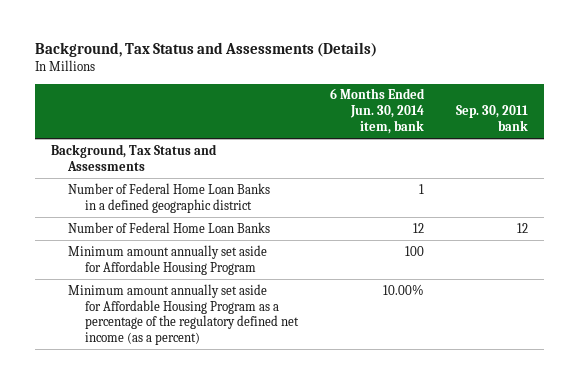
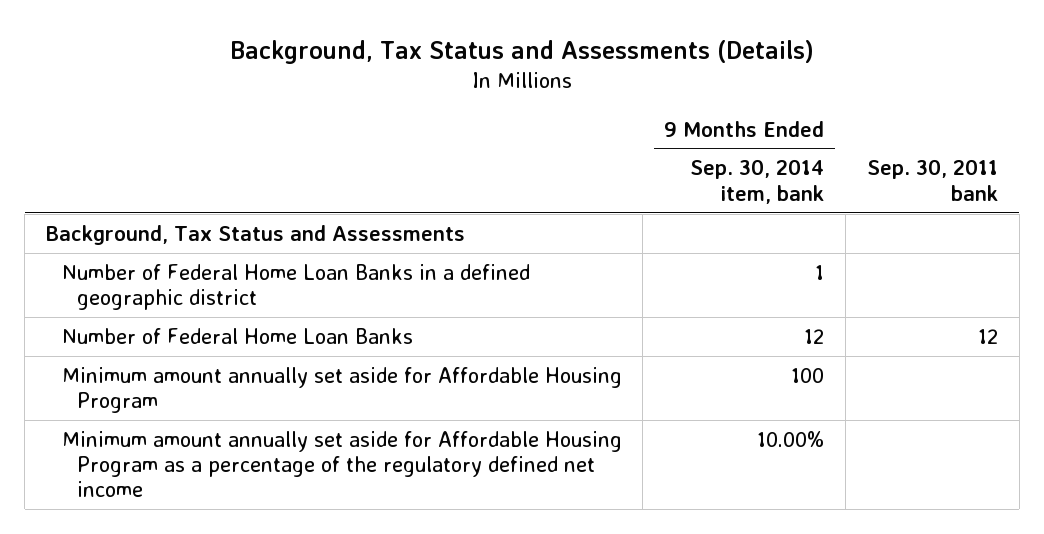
- | 6 Months Ended Jun. 30, 2014 item, bank | Sep. 30, 2011 bank
+ | 9 Months Ended Sep. 30, 2014 item, bank | Sep. 30, 2011 bank
- Minimum amount annually set aside for Affordable Housing Program as a percentage of the regulatory defined net income (as a percent) | 10.00% |
+ Minimum amount annually set aside for Affordable Housing Program as a percentage of the regulatory defined net income | 10.00% |

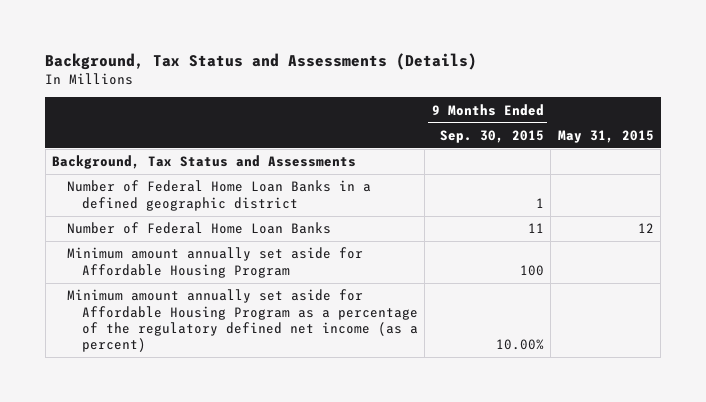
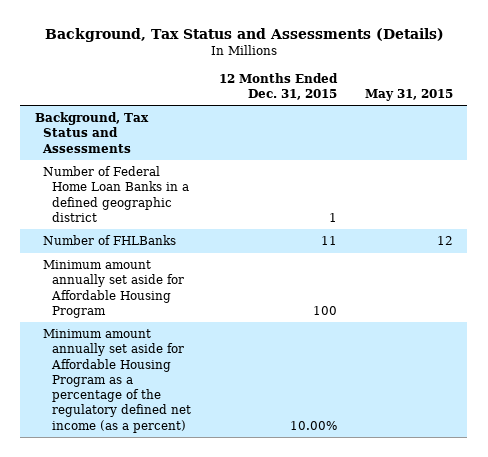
- | 9 Months Ended Sep. 30, 2015 | May 31, 2015
+ | 12 Months Ended Dec. 31, 2015 | May 31, 2015
- Number of Federal Home Loan Banks | 11 | 12
+ Number of FHLBanks | 11 | 12

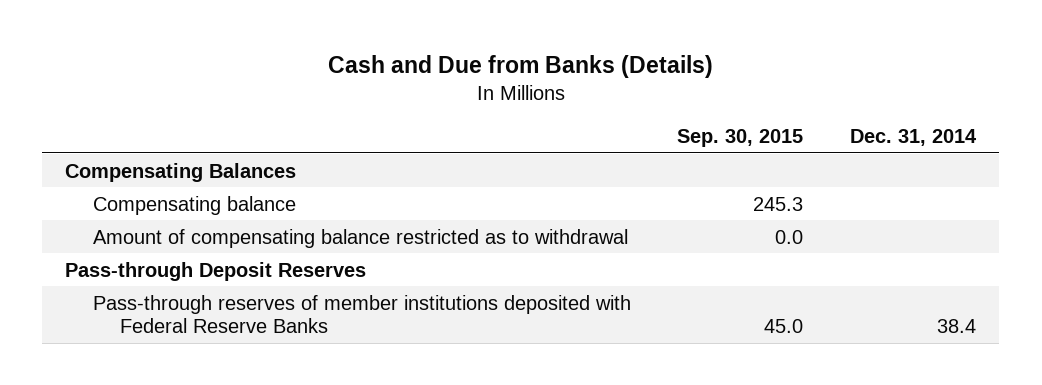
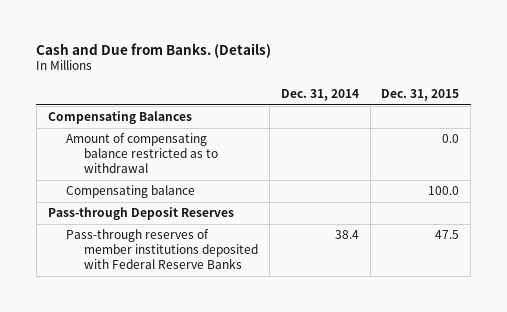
- Cash and Due from Banks (Details)
+ Cash and Due from Banks. (Details)
- | Sep. 30, 2015 | Dec. 31, 2014
+ | Dec. 31, 2014 | Dec. 31, 2015
moved down: Compensating balance | | 100.0

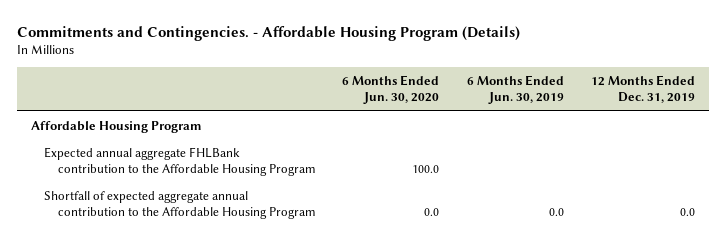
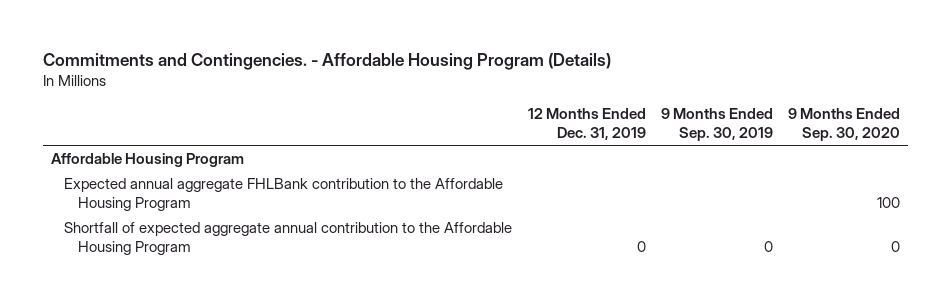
- | 6 Months Ended Jun. 30, 2020 | 6 Months Ended Jun. 30, 2019 | 12 Months Ended Dec. 31, 2019
+ | 12 Months Ended Dec. 31, 2019 | 9 Months Ended Sep. 30, 2019 | 9 Months Ended Sep. 30, 2020
- Shortfall of expected aggregate annual contribution to the Affordable Housing Program | 0.0 | 0.0 | 0.0
+ Shortfall of expected aggregate annual contribution to the Affordable Housing Program | 0 | 0 | 0

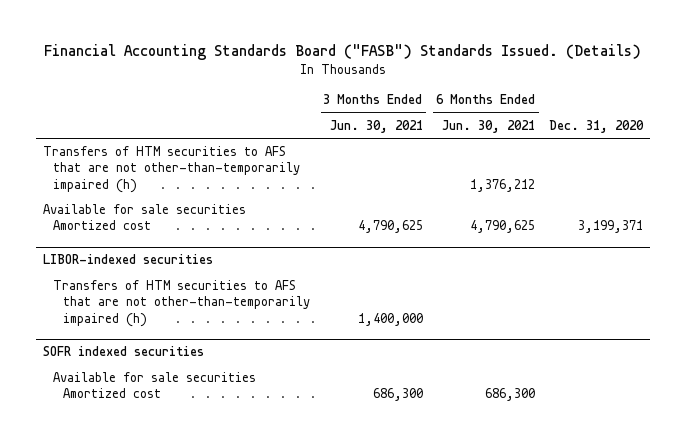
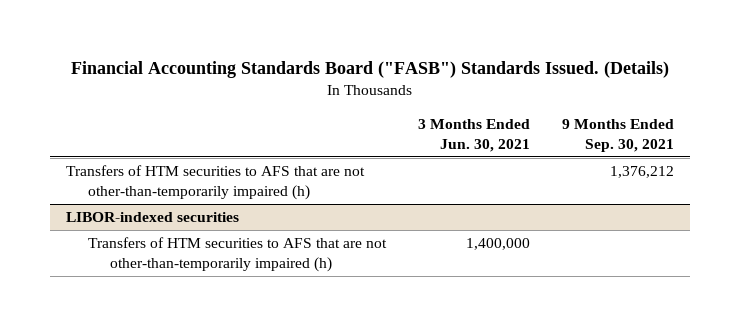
- | 3 Months Ended Jun. 30, 2021 | 6 Months Ended Jun. 30, 2021 | Dec. 31, 2020
+ | 3 Months Ended Jun. 30, 2021 | 9 Months Ended Sep. 30, 2021
- Available for sale securities Amortized cost | 4,790,625 | 4,790,625 | 3,199,371
- SOFR indexed securities
- Available for sale securities Amortized cost | 686,300 | 686,300 |

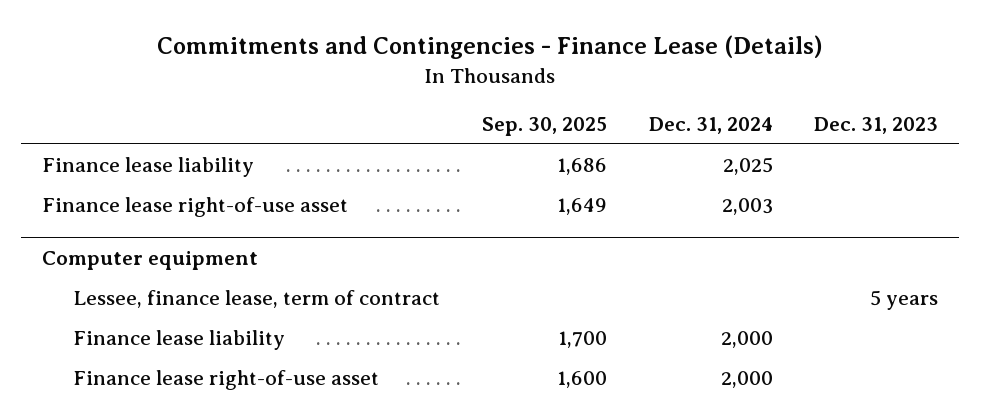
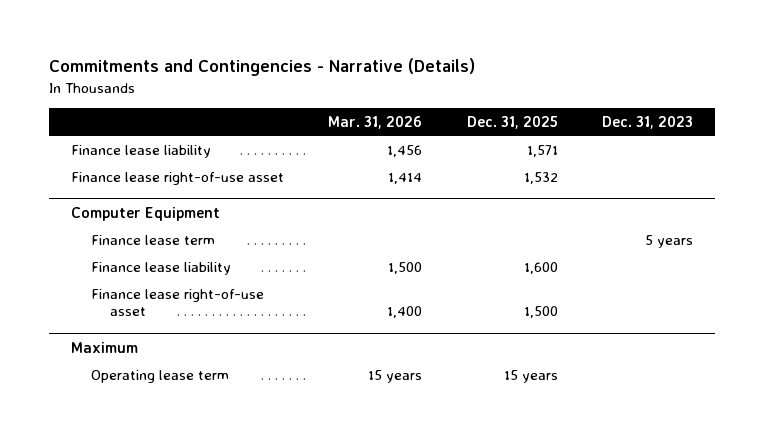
- Commitments and Contingencies - Finance Lease (Details)
+ Commitments and Contingencies - Narrative (Details)
- | Sep. 30, 2025 | Dec. 31, 2024 | Dec. 31, 2023
+ | Mar. 31, 2026 | Dec. 31, 2025 | Dec. 31, 2023
- Computer equipment
- Lessee, finance lease, term of contract | | | 5 years
+ Computer Equipment
+ Finance lease term | | | 5 years
+ Maximum
+ Operating lease term | 15 years | 15 years |

